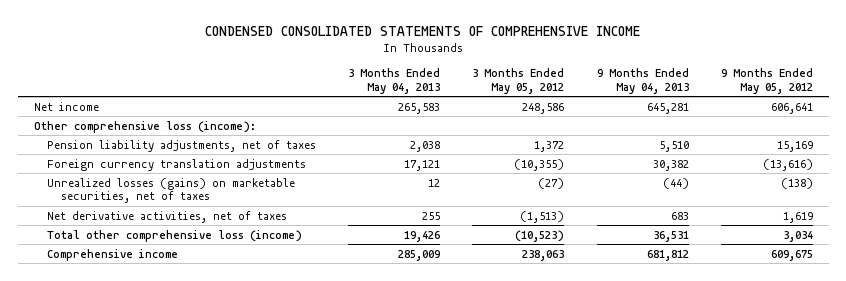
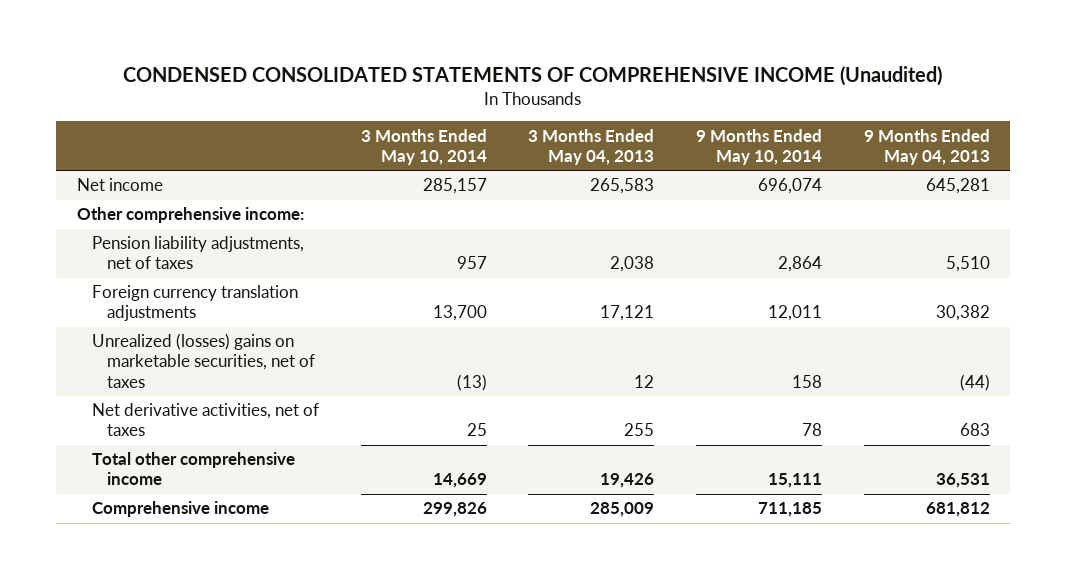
- CONDENSED CONSOLIDATED STATEMENTS OF COMPREHENSIVE INCOME
+ CONDENSED CONSOLIDATED STATEMENTS OF COMPREHENSIVE INCOME (Unaudited)
- | 3 Months Ended May 04, 2013 | 3 Months Ended May 05, 2012 | 9 Months Ended May 04, 2013 | 9 Months Ended May 05, 2012
+ | 3 Months Ended May 10, 2014 | 3 Months Ended May 04, 2013 | 9 Months Ended May 10, 2014 | 9 Months Ended May 04, 2013
- Other comprehensive loss (income):
+ Other comprehensive income:
- Unrealized losses (gains) on marketable securities, net of taxes | 12 | (27) | (44) | (138)
+ Unrealized (losses) gains on marketable securities, net of taxes | (13) | 12 | 158 | (44)
- Total other comprehensive loss (income) | 19,426 | (10,523) | 36,531 | 3,034
+ Total other comprehensive income | 14,669 | 19,426 | 15,111 | 36,531

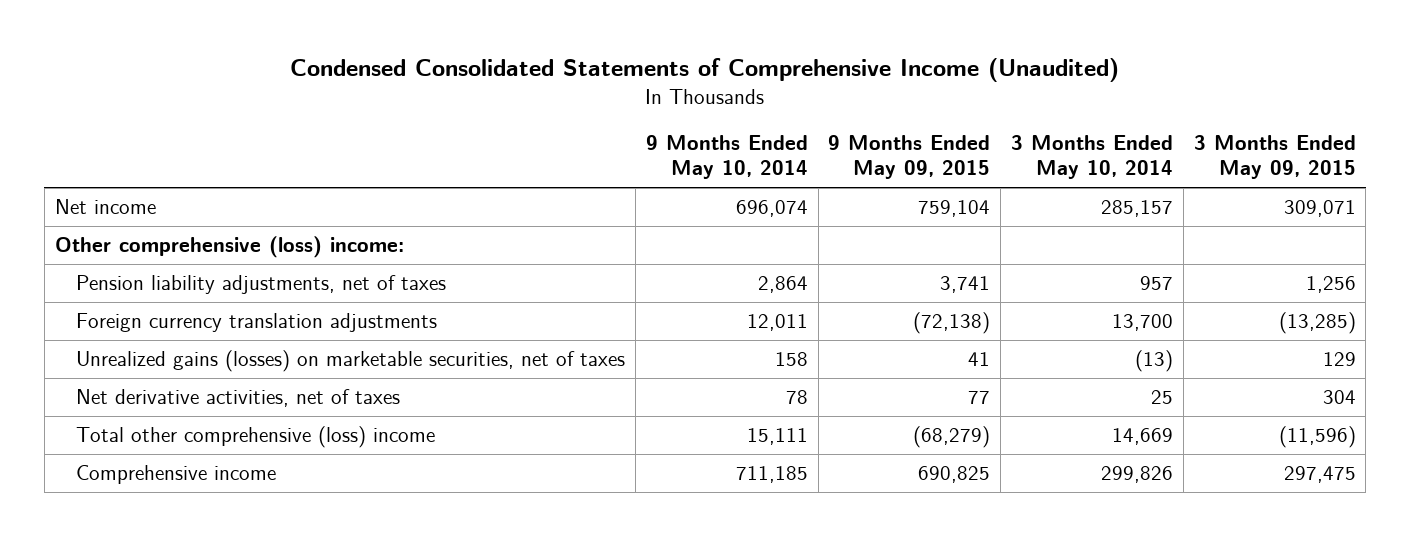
- CONDENSED CONSOLIDATED STATEMENTS OF COMPREHENSIVE INCOME (Unaudited)
+ Condensed Consolidated Statements of Comprehensive Income (Unaudited)
- | 3 Months Ended May 10, 2014 | 3 Months Ended May 04, 2013 | 9 Months Ended May 10, 2014 | 9 Months Ended May 04, 2013
+ | 9 Months Ended May 10, 2014 | 9 Months Ended May 09, 2015 | 3 Months Ended May 10, 2014 | 3 Months Ended May 09, 2015
- Other comprehensive income:
+ Other comprehensive (loss) income:
- Unrealized (losses) gains on marketable securities, net of taxes | (13) | 12 | 158 | (44)
+ Unrealized gains (losses) on marketable securities, net of taxes | 158 | 41 | (13) | 129
- Total other comprehensive income | 14,669 | 19,426 | 15,111 | 36,531
+ Total other comprehensive (loss) income | 15,111 | (68,279) | 14,669 | (11,596)

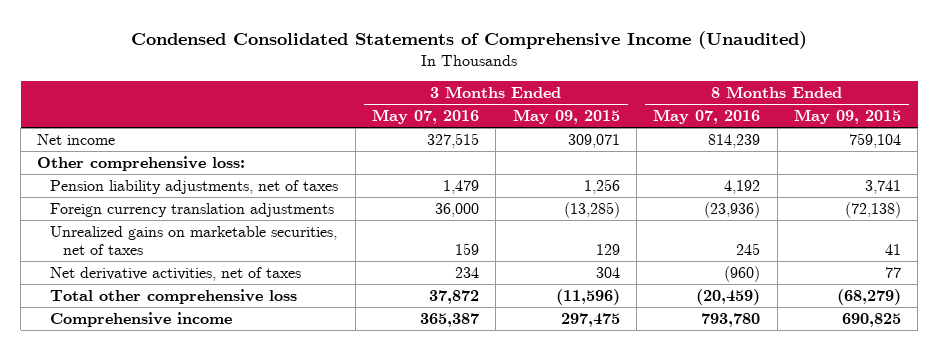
- | 9 Months Ended May 10, 2014 | 9 Months Ended May 09, 2015 | 3 Months Ended May 10, 2014 | 3 Months Ended May 09, 2015
+ | 3 Months Ended May 07, 2016 | 3 Months Ended May 09, 2015 | 8 Months Ended May 07, 2016 | 8 Months Ended May 09, 2015
- Other comprehensive (loss) income:
+ Other comprehensive loss:
- Unrealized gains (losses) on marketable securities, net of taxes | 158 | 41 | (13) | 129
+ Unrealized gains on marketable securities, net of taxes | 159 | 129 | 245 | 41
- Total other comprehensive (loss) income | 15,111 | (68,279) | 14,669 | (11,596)
+ Total other comprehensive loss | 37,872 | (11,596) | (20,459) | (68,279)

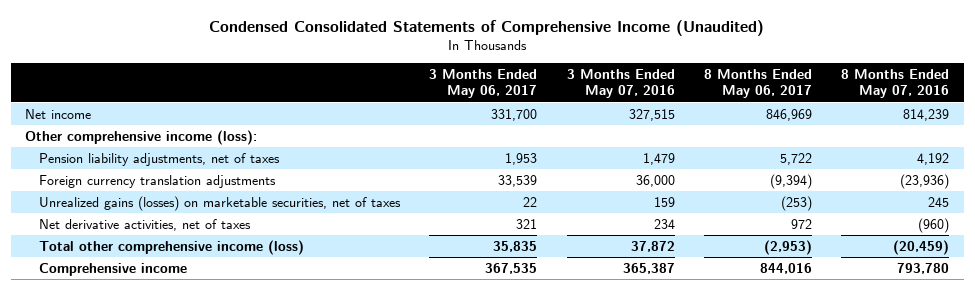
- | 3 Months Ended May 07, 2016 | 3 Months Ended May 09, 2015 | 8 Months Ended May 07, 2016 | 8 Months Ended May 09, 2015
+ | 3 Months Ended May 06, 2017 | 3 Months Ended May 07, 2016 | 8 Months Ended May 06, 2017 | 8 Months Ended May 07, 2016
- Other comprehensive loss:
+ Other comprehensive income (loss):
- Unrealized gains on marketable securities, net of taxes | 159 | 129 | 245 | 41
+ Unrealized gains (losses) on marketable securities, net of taxes | 22 | 159 | (253) | 245
- Total other comprehensive loss | 37,872 | (11,596) | (20,459) | (68,279)
+ Total other comprehensive income (loss) | 35,835 | 37,872 | (2,953) | (20,459)

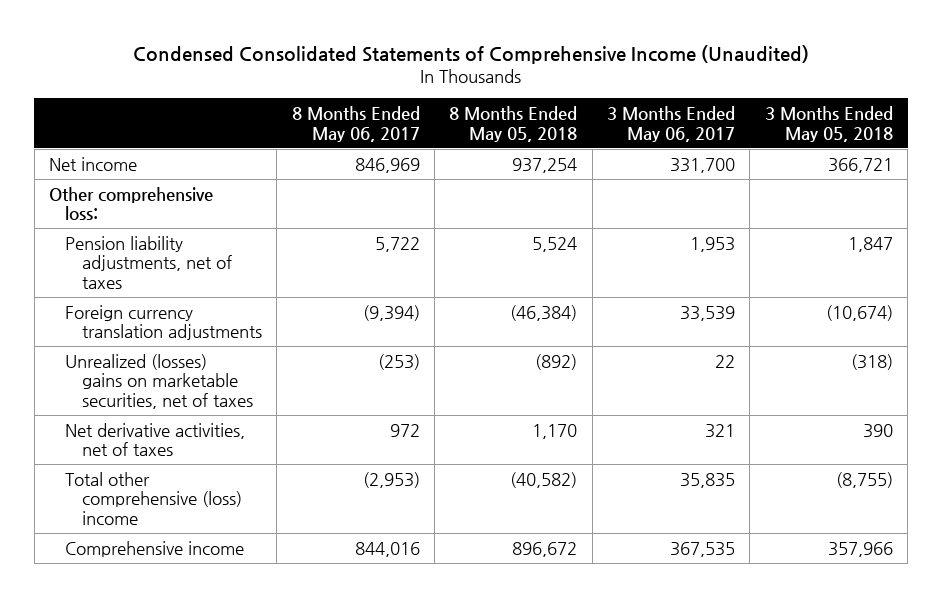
- | 3 Months Ended May 06, 2017 | 3 Months Ended May 07, 2016 | 8 Months Ended May 06, 2017 | 8 Months Ended May 07, 2016
+ | 8 Months Ended May 06, 2017 | 8 Months Ended May 05, 2018 | 3 Months Ended May 06, 2017 | 3 Months Ended May 05, 2018
- Other comprehensive income (loss):
+ Other comprehensive loss:
- Unrealized gains (losses) on marketable securities, net of taxes | 22 | 159 | (253) | 245
+ Unrealized (losses) gains on marketable securities, net of taxes | (253) | (892) | 22 | (318)
- Total other comprehensive income (loss) | 35,835 | 37,872 | (2,953) | (20,459)
+ Total other comprehensive (loss) income | (2,953) | (40,582) | 35,835 | (8,755)

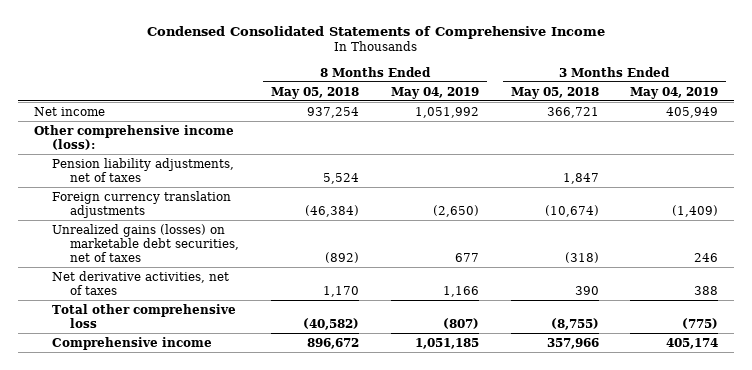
- Condensed Consolidated Statements of Comprehensive Income (Unaudited)
+ Condensed Consolidated Statements of Comprehensive Income
- | 8 Months Ended May 06, 2017 | 8 Months Ended May 05, 2018 | 3 Months Ended May 06, 2017 | 3 Months Ended May 05, 2018
+ | 8 Months Ended May 05, 2018 | 8 Months Ended May 04, 2019 | 3 Months Ended May 05, 2018 | 3 Months Ended May 04, 2019
- Other comprehensive loss:
+ Other comprehensive income (loss):
- Unrealized (losses) gains on marketable securities, net of taxes | (253) | (892) | 22 | (318)
+ Unrealized gains (losses) on marketable debt securities, net of taxes | (892) | 677 | (318) | 246
- Total other comprehensive (loss) income | (2,953) | (40,582) | 35,835 | (8,755)
+ Total other comprehensive loss | (40,582) | (807) | (8,755) | (775)

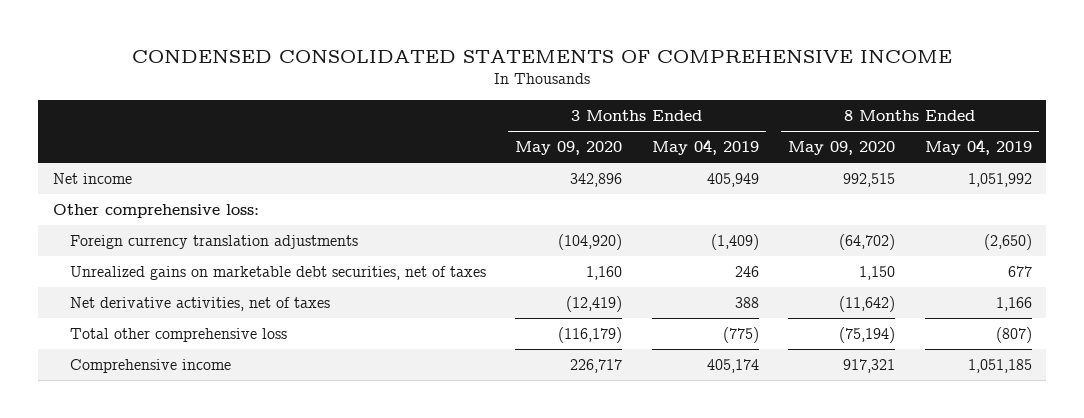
- Condensed Consolidated Statements of Comprehensive Income
+ CONDENSED CONSOLIDATED STATEMENTS OF COMPREHENSIVE INCOME
- | 8 Months Ended May 05, 2018 | 8 Months Ended May 04, 2019 | 3 Months Ended May 05, 2018 | 3 Months Ended May 04, 2019
+ | 3 Months Ended May 09, 2020 | 3 Months Ended May 04, 2019 | 8 Months Ended May 09, 2020 | 8 Months Ended May 04, 2019
- Other comprehensive income (loss):
- Pension liability adjustments, net of taxes | 5,524 | | 1,847 |
+ Other comprehensive loss:
- Unrealized gains (losses) on marketable debt securities, net of taxes | (892) | 677 | (318) | 246
+ Unrealized gains on marketable debt securities, net of taxes | 1,160 | 246 | 1,150 | 677

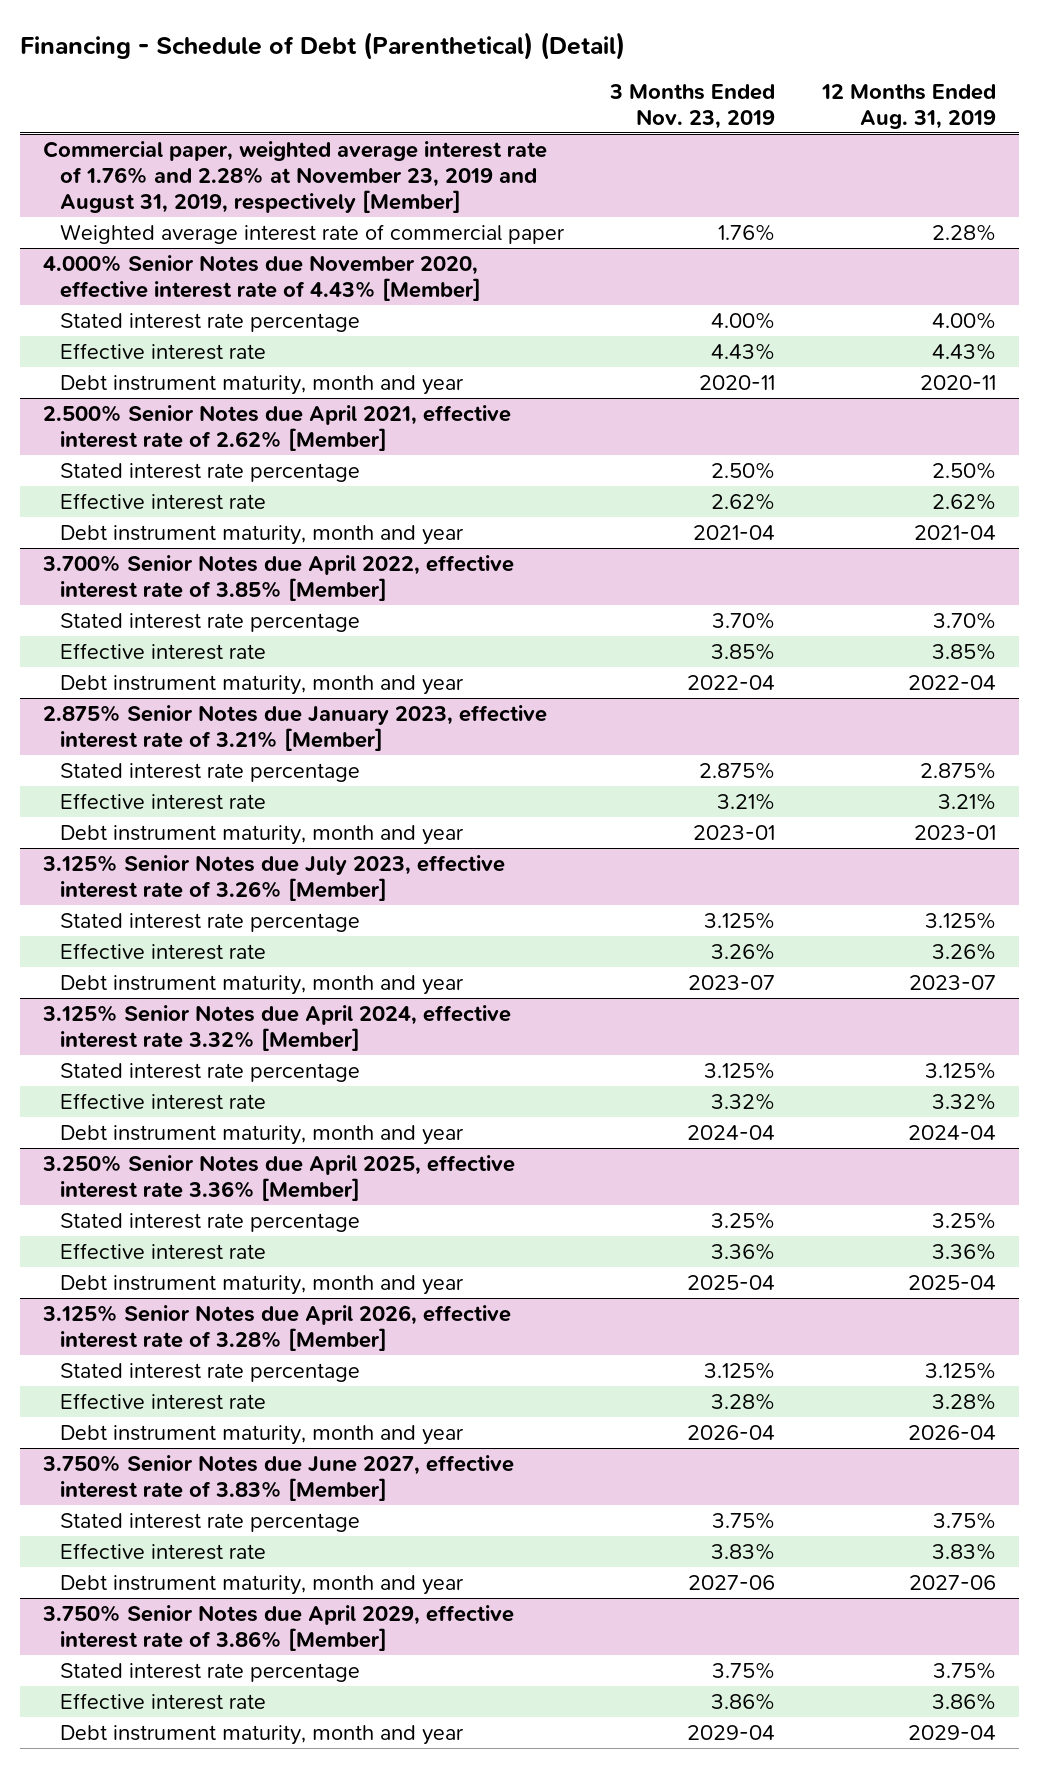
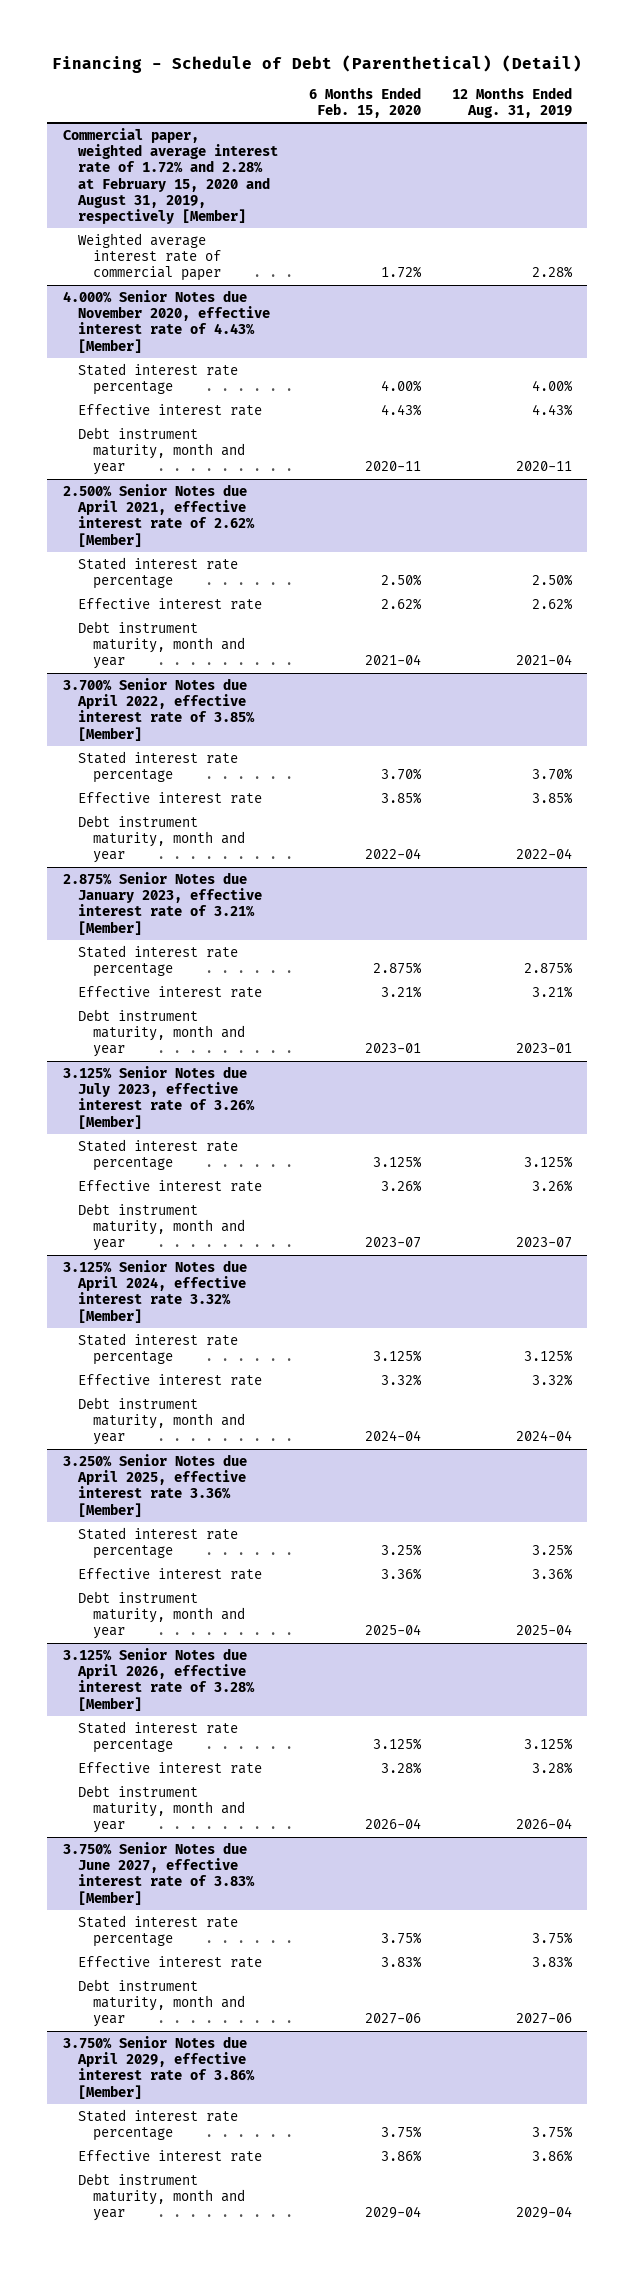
- | 3 Months Ended Nov. 23, 2019 | 12 Months Ended Aug. 31, 2019
+ | 6 Months Ended Feb. 15, 2020 | 12 Months Ended Aug. 31, 2019
- Commercial paper, weighted average interest rate of 1.76% and 2.28% at November 23, 2019 and August 31, 2019, respectively [Member]
+ Commercial paper, weighted average interest rate of 1.72% and 2.28% at February 15, 2020 and August 31, 2019, respectively [Member]

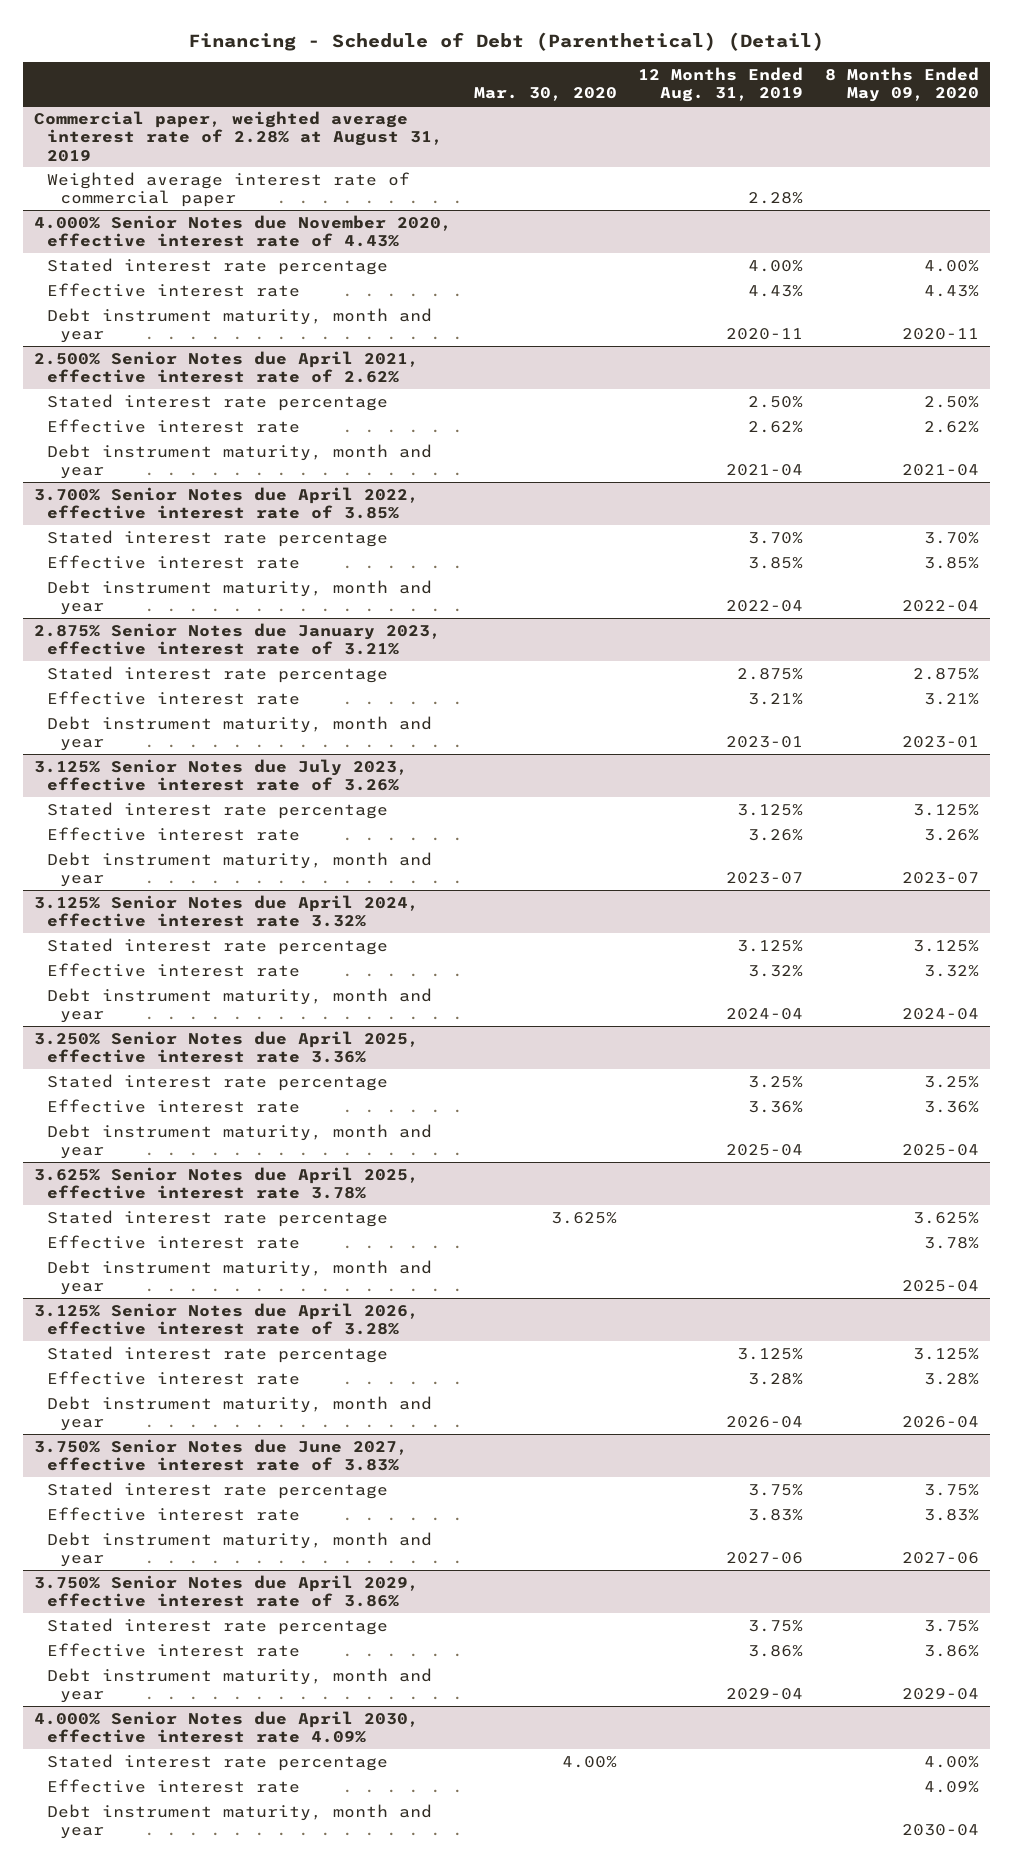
- | 6 Months Ended Feb. 15, 2020 | 12 Months Ended Aug. 31, 2019
+ | Mar. 30, 2020 | 12 Months Ended Aug. 31, 2019 | 8 Months Ended May 09, 2020
- Commercial paper, weighted average interest rate of 1.72% and 2.28% at February 15, 2020 and August 31, 2019, respectively [Member]
+ Commercial paper, weighted average interest rate of 2.28% at August 31, 2019
- 4.000% Senior Notes due November 2020, effective interest rate of 4.43% [Member]
+ 4.000% Senior Notes due November 2020, effective interest rate of 4.43%
- 2.500% Senior Notes due April 2021, effective interest rate of 2.62% [Member]
+ 2.500% Senior Notes due April 2021, effective interest rate of 2.62%
- 3.700% Senior Notes due April 2022, effective interest rate of 3.85% [Member]
+ 3.700% Senior Notes due April 2022, effective interest rate of 3.85%
- 2.875% Senior Notes due January 2023, effective interest rate of 3.21% [Member]
+ 2.875% Senior Notes due January 2023, effective interest rate of 3.21%
- 3.125% Senior Notes due July 2023, effective interest rate of 3.26% [Member]
+ 3.125% Senior Notes due July 2023, effective interest rate of 3.26%
- 3.125% Senior Notes due April 2024, effective interest rate 3.32% [Member]
+ 3.125% Senior Notes due April 2024, effective interest rate 3.32%
- 3.250% Senior Notes due April 2025, effective interest rate 3.36% [Member]
+ 3.250% Senior Notes due April 2025, effective interest rate 3.36%
- 3.125% Senior Notes due April 2026, effective interest rate of 3.28% [Member]
+ 3.625% Senior Notes due April 2025, effective interest rate 3.78%
+ Stated interest rate percentage | 3.625% | | 3.625%
+ Effective interest rate | | | 3.78%
+ Debt instrument maturity, month and year | | | 2025-04
+ 3.125% Senior Notes due April 2026, effective interest rate of 3.28%
- 3.750% Senior Notes due June 2027, effective interest rate of 3.83% [Member]
+ 3.750% Senior Notes due June 2027, effective interest rate of 3.83%
- 3.750% Senior Notes due April 2029, effective interest rate of 3.86% [Member]
+ 3.750% Senior Notes due April 2029, effective interest rate of 3.86%
+ 4.000% Senior Notes due April 2030, effective interest rate 4.09%
+ Stated interest rate percentage | 4.00% | | 4.00%
+ Effective interest rate | | | 4.09%
+ Debt instrument maturity, month and year | | | 2030-04

